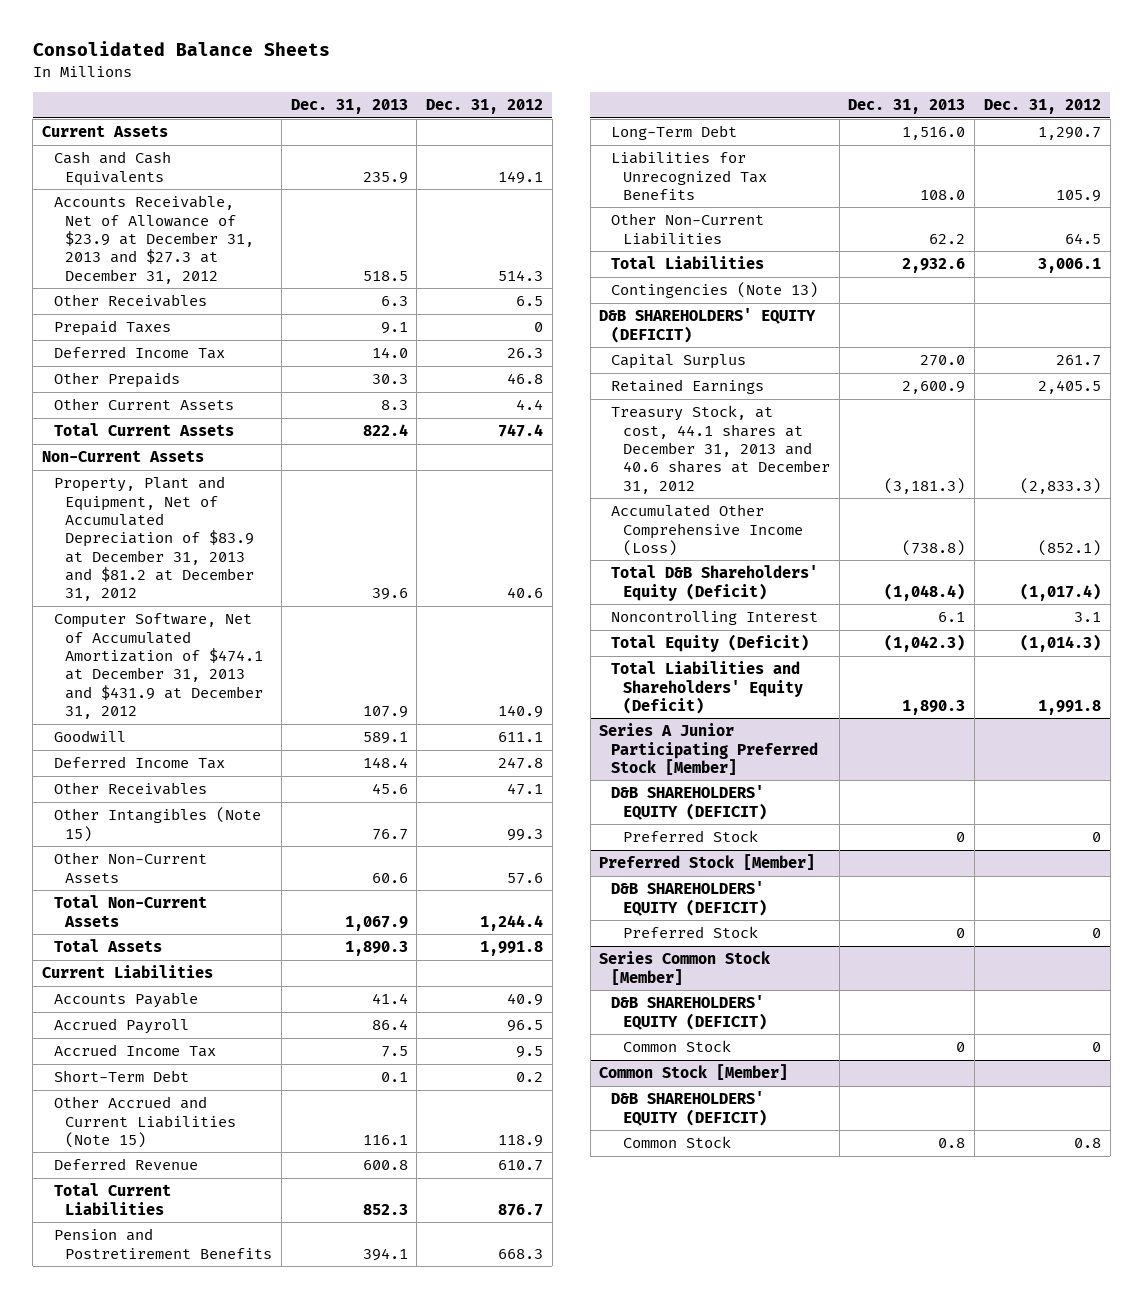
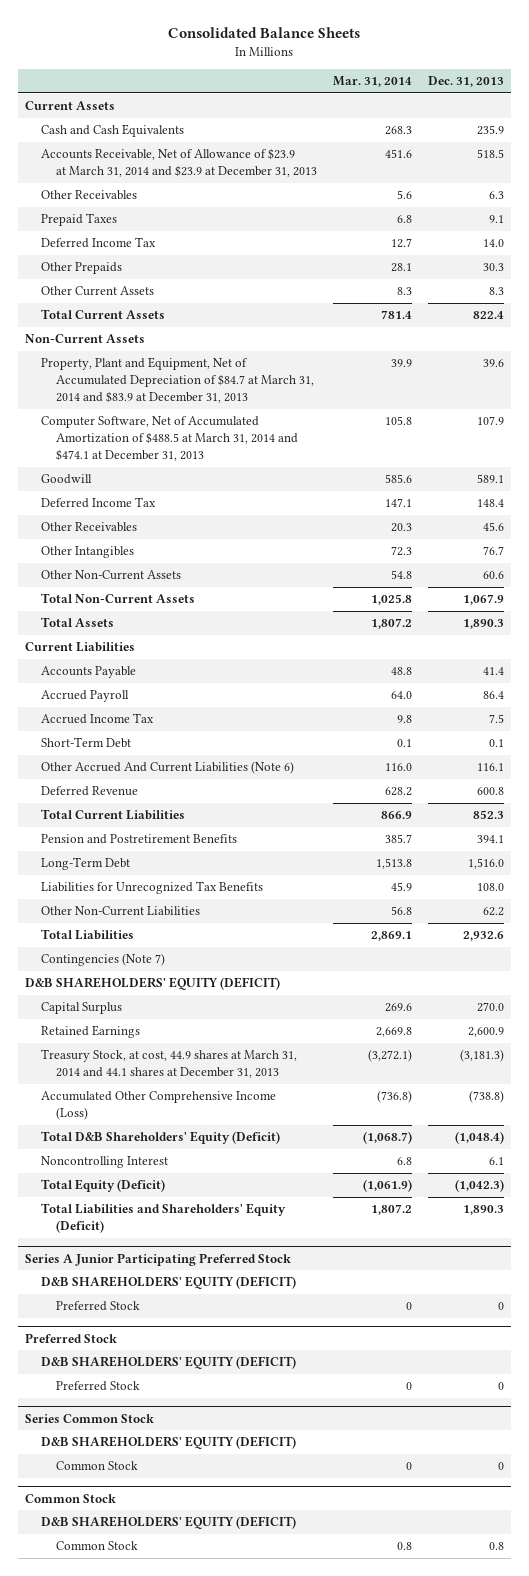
- | Dec. 31, 2013 | Dec. 31, 2012
+ | Mar. 31, 2014 | Dec. 31, 2013
- Accounts Receivable, Net of Allowance of $23.9 at December 31, 2013 and $27.3 at December 31, 2012 | 518.5 | 514.3
+ Accounts Receivable, Net of Allowance of $23.9 at March 31, 2014 and $23.9 at December 31, 2013 | 451.6 | 518.5
- Property, Plant and Equipment, Net of Accumulated Depreciation of $83.9 at December 31, 2013 and $81.2 at December 31, 2012 | 39.6 | 40.6
- Computer Software, Net of Accumulated Amortization of $474.1 at December 31, 2013 and $431.9 at December 31, 2012 | 107.9 | 140.9
+ Property, Plant and Equipment, Net of Accumulated Depreciation of $84.7 at March 31, 2014 and $83.9 at December 31, 2013 | 39.9 | 39.6
+ Computer Software, Net of Accumulated Amortization of $488.5 at March 31, 2014 and $474.1 at December 31, 2013 | 105.8 | 107.9
- Other Intangibles (Note 15) | 76.7 | 99.3
+ Other Intangibles | 72.3 | 76.7
- Other Accrued and Current Liabilities (Note 15) | 116.1 | 118.9
+ Other Accrued And Current Liabilities (Note 6) | 116.0 | 116.1
- Contingencies (Note 13)
+ Contingencies (Note 7)
- Treasury Stock, at cost, 44.1 shares at December 31, 2013 and 40.6 shares at December 31, 2012 | (3,181.3) | (2,833.3)
+ Treasury Stock, at cost, 44.9 shares at March 31, 2014 and 44.1 shares at December 31, 2013 | (3,272.1) | (3,181.3)
- Series A Junior Participating Preferred Stock [Member]
+ Series A Junior Participating Preferred Stock
- Preferred Stock [Member]
+ Preferred Stock
- Series Common Stock [Member]
+ Series Common Stock
- Common Stock [Member]
+ Common Stock

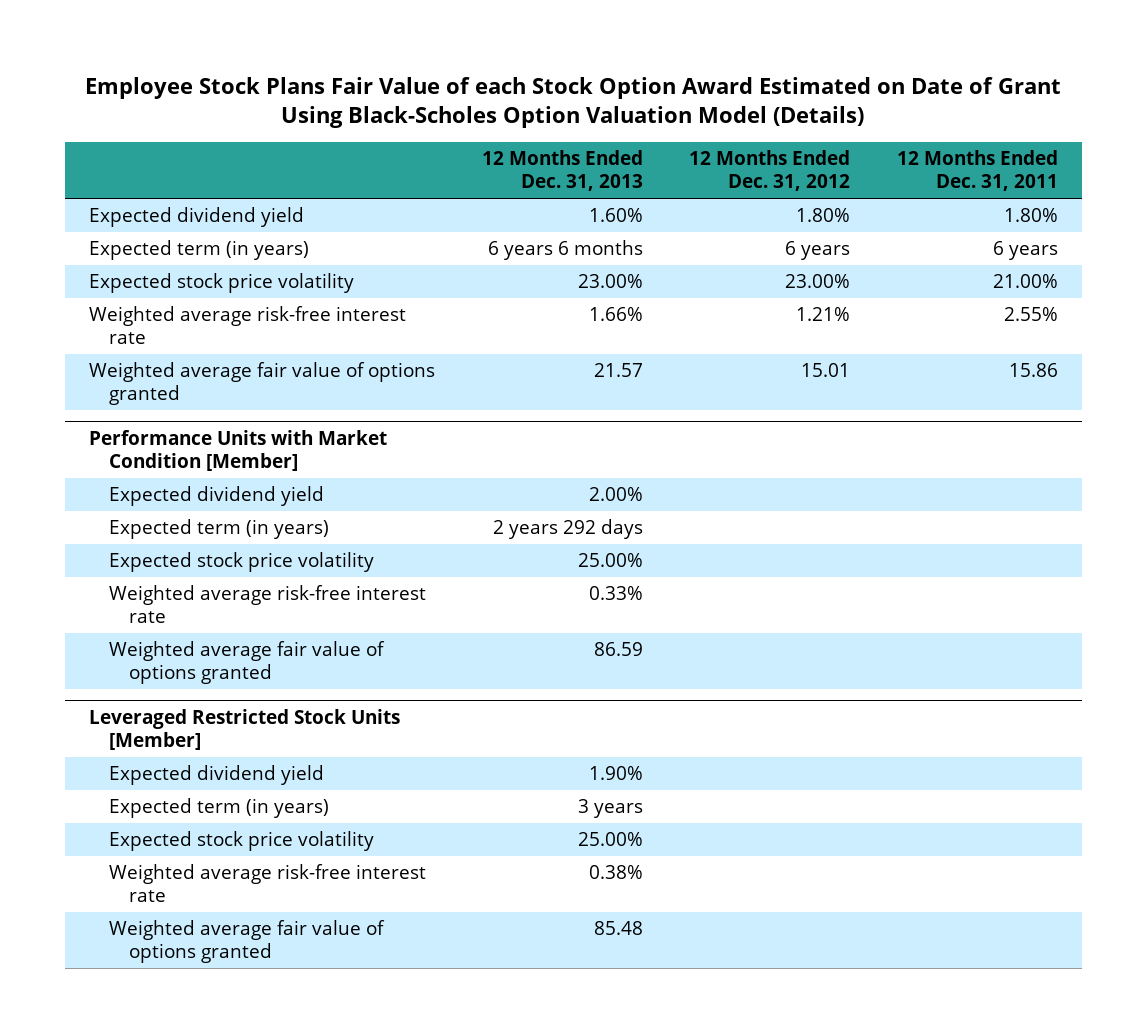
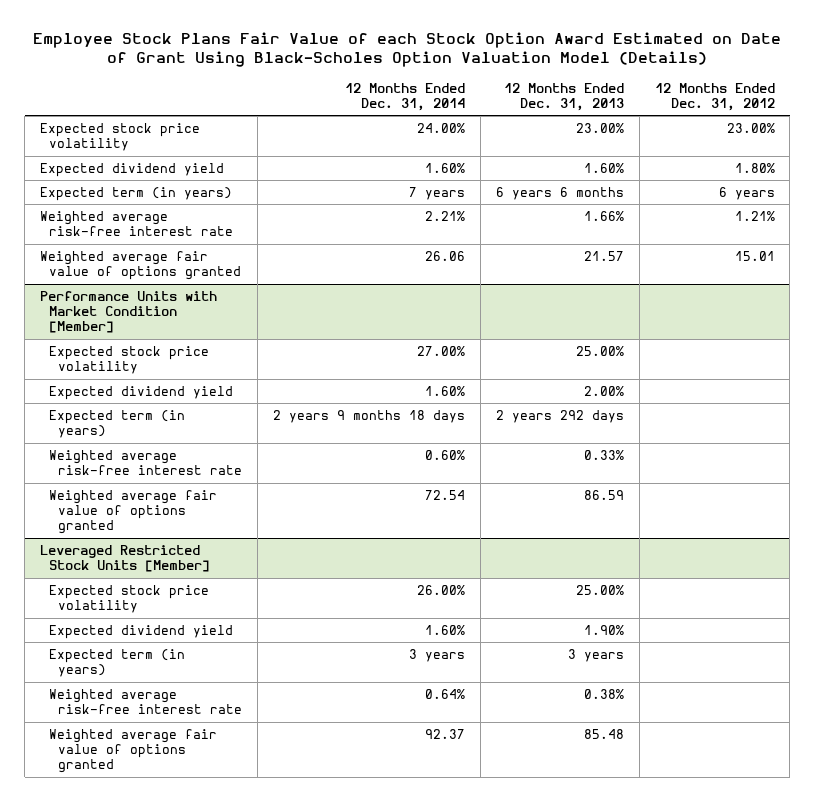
- | 12 Months Ended Dec. 31, 2013 | 12 Months Ended Dec. 31, 2012 | 12 Months Ended Dec. 31, 2011
+ | 12 Months Ended Dec. 31, 2014 | 12 Months Ended Dec. 31, 2013 | 12 Months Ended Dec. 31, 2012
moved up: Expected stock price volatility | 24.00% | 23.00% | 23.00%
@ Performance Units with Market Condition [Member]
moved up: Expected stock price volatility | 27.00% | 25.00% |
@ Leveraged Restricted Stock Units [Member]
moved up: Expected stock price volatility | 26.00% | 25.00% |

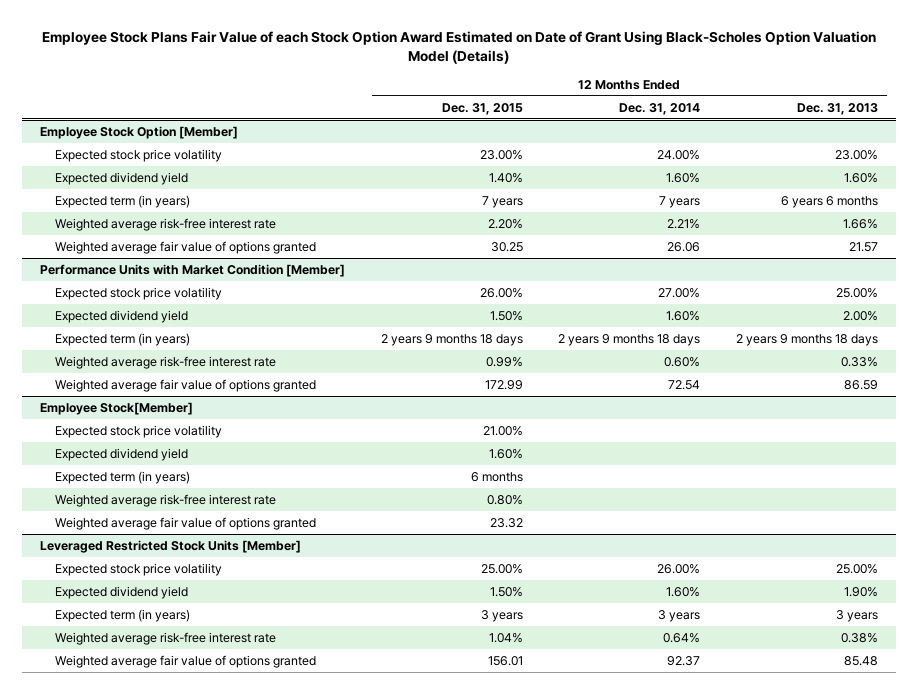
- | 12 Months Ended Dec. 31, 2014 | 12 Months Ended Dec. 31, 2013 | 12 Months Ended Dec. 31, 2012
+ | 12 Months Ended Dec. 31, 2015 | 12 Months Ended Dec. 31, 2014 | 12 Months Ended Dec. 31, 2013
+ Employee Stock Option [Member]
@ Performance Units with Market Condition [Member]
- Expected term (in years) | 2 years 9 months 18 days | 2 years 292 days |
+ Expected term (in years) | 2 years 9 months 18 days | 2 years 9 months 18 days | 2 years 9 months 18 days
+ Employee Stock[Member]
+ Expected stock price volatility | 21.00% | |
+ Expected dividend yield | 1.60% | |
+ Expected term (in years) | 6 months | |
+ Weighted average risk-free interest rate | 0.80% | |
+ Weighted average fair value of options granted | 23.32 | |

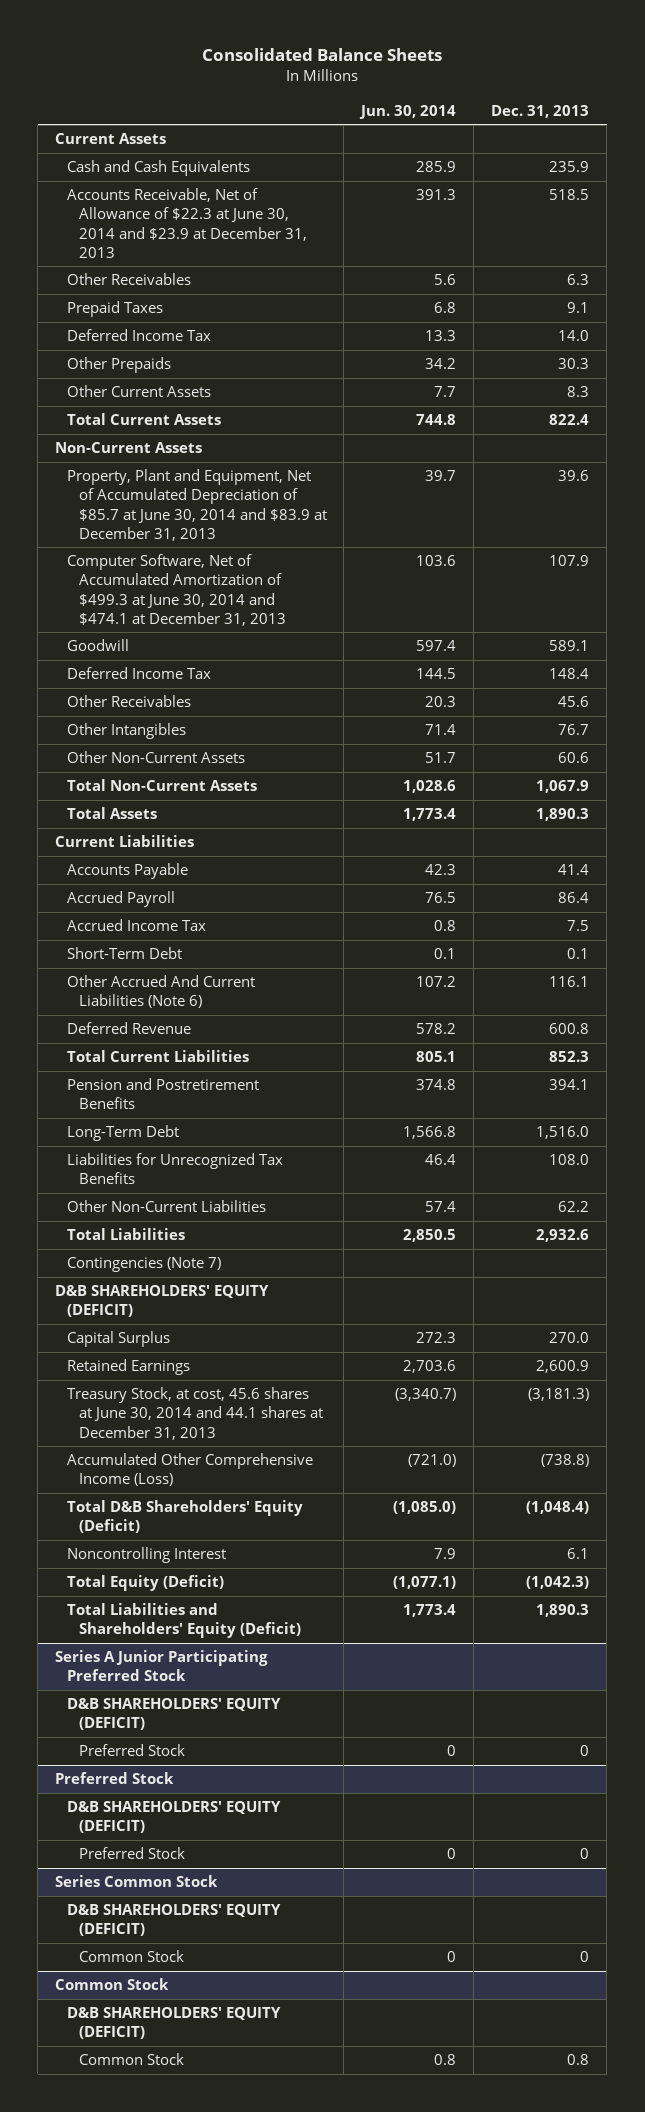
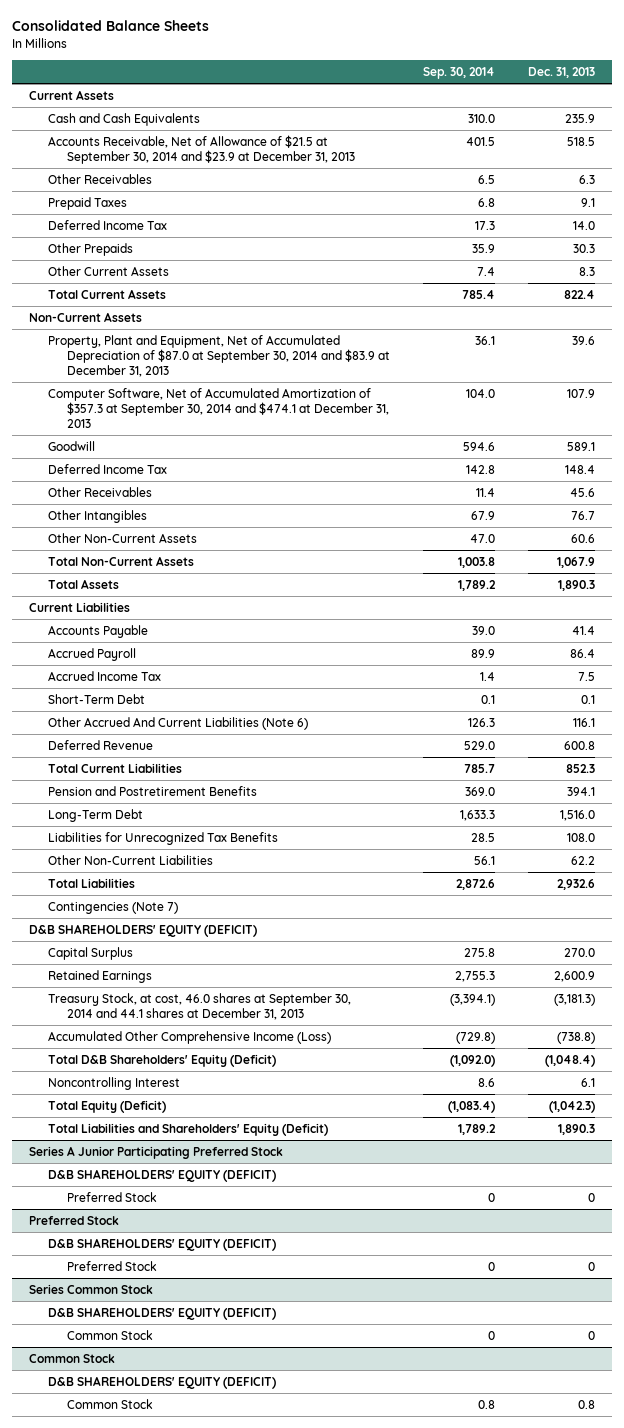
- | Jun. 30, 2014 | Dec. 31, 2013
+ | Sep. 30, 2014 | Dec. 31, 2013
- Accounts Receivable, Net of Allowance of $22.3 at June 30, 2014 and $23.9 at December 31, 2013 | 391.3 | 518.5
+ Accounts Receivable, Net of Allowance of $21.5 at September 30, 2014 and $23.9 at December 31, 2013 | 401.5 | 518.5
- Property, Plant and Equipment, Net of Accumulated Depreciation of $85.7 at June 30, 2014 and $83.9 at December 31, 2013 | 39.7 | 39.6
- Computer Software, Net of Accumulated Amortization of $499.3 at June 30, 2014 and $474.1 at December 31, 2013 | 103.6 | 107.9
+ Property, Plant and Equipment, Net of Accumulated Depreciation of $87.0 at September 30, 2014 and $83.9 at December 31, 2013 | 36.1 | 39.6
+ Computer Software, Net of Accumulated Amortization of $357.3 at September 30, 2014 and $474.1 at December 31, 2013 | 104.0 | 107.9
- Treasury Stock, at cost, 45.6 shares at June 30, 2014 and 44.1 shares at December 31, 2013 | (3,340.7) | (3,181.3)
+ Treasury Stock, at cost, 46.0 shares at September 30, 2014 and 44.1 shares at December 31, 2013 | (3,394.1) | (3,181.3)

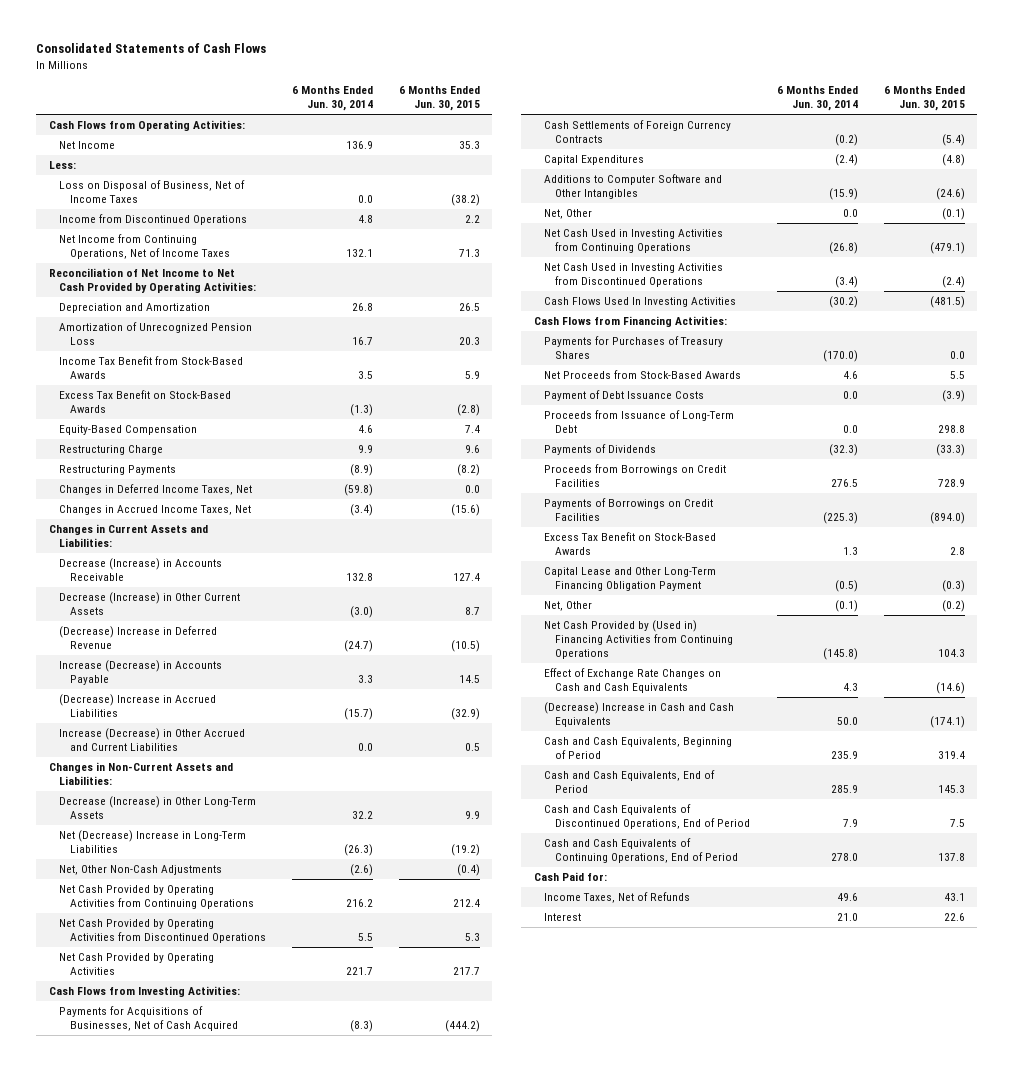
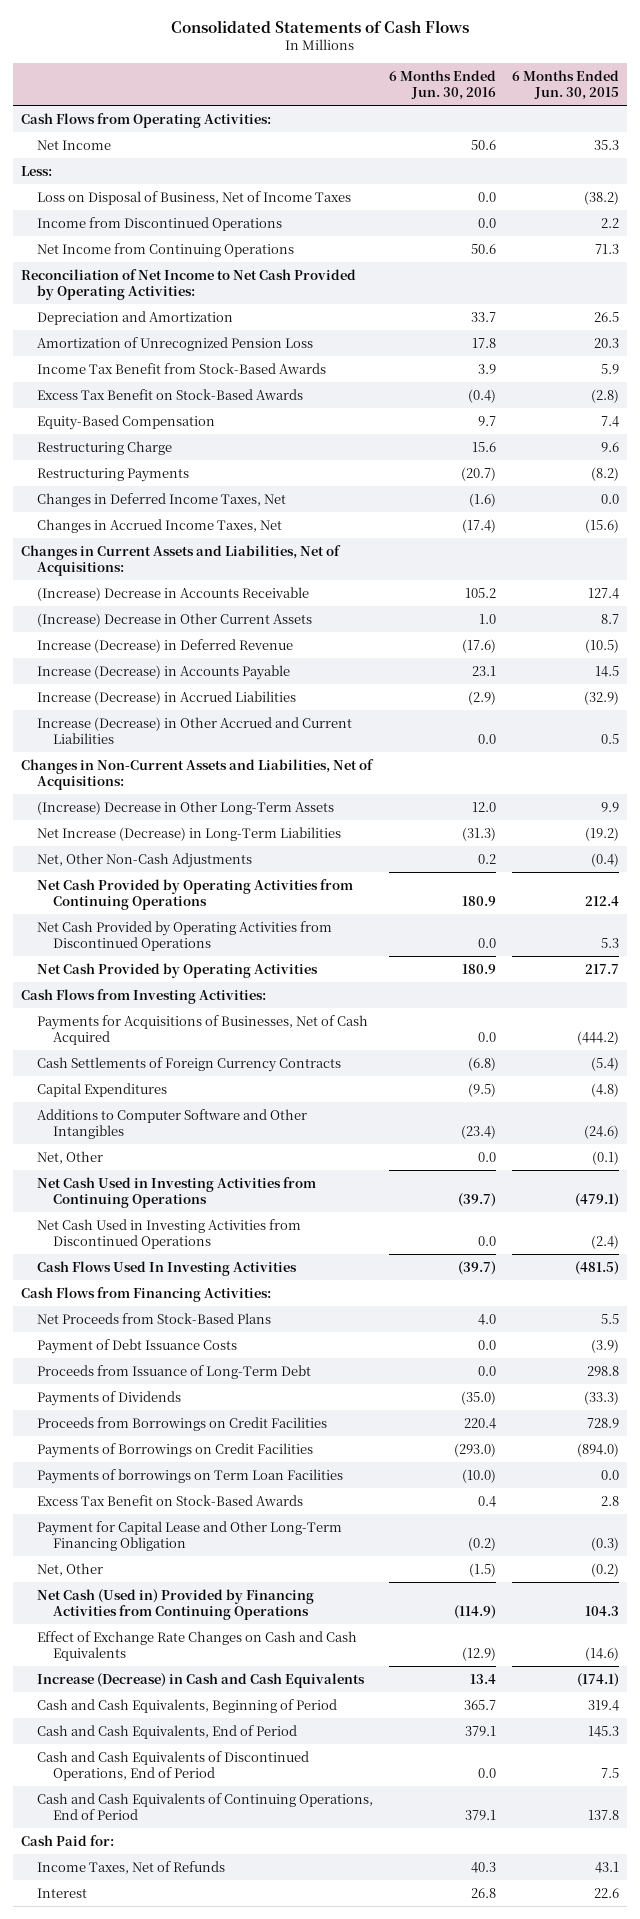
- | 6 Months Ended Jun. 30, 2014 | 6 Months Ended Jun. 30, 2015
+ | 6 Months Ended Jun. 30, 2016 | 6 Months Ended Jun. 30, 2015
- Net Income from Continuing Operations, Net of Income Taxes | 132.1 | 71.3
+ Net Income from Continuing Operations | 50.6 | 71.3
- Changes in Current Assets and Liabilities:
- Decrease (Increase) in Accounts Receivable | 132.8 | 127.4
- Decrease (Increase) in Other Current Assets | (3.0) | 8.7
- (Decrease) Increase in Deferred Revenue | (24.7) | (10.5)
+ Changes in Current Assets and Liabilities, Net of Acquisitions:
+ (Increase) Decrease in Accounts Receivable | 105.2 | 127.4
+ (Increase) Decrease in Other Current Assets | 1.0 | 8.7
+ Increase (Decrease) in Deferred Revenue | (17.6) | (10.5)
- (Decrease) Increase in Accrued Liabilities | (15.7) | (32.9)
+ Increase (Decrease) in Accrued Liabilities | (2.9) | (32.9)
- Changes in Non-Current Assets and Liabilities:
- Decrease (Increase) in Other Long-Term Assets | 32.2 | 9.9
- Net (Decrease) Increase in Long-Term Liabilities | (26.3) | (19.2)
+ Changes in Non-Current Assets and Liabilities, Net of Acquisitions:
+ (Increase) Decrease in Other Long-Term Assets | 12.0 | 9.9
+ Net Increase (Decrease) in Long-Term Liabilities | (31.3) | (19.2)
- Payments for Purchases of Treasury Shares | (170.0) | 0.0
- Net Proceeds from Stock-Based Awards | 4.6 | 5.5
+ Net Proceeds from Stock-Based Plans | 4.0 | 5.5
+ Payments of borrowings on Term Loan Facilities | (10.0) | 0.0
- Capital Lease and Other Long-Term Financing Obligation Payment | (0.5) | (0.3)
+ Payment for Capital Lease and Other Long-Term Financing Obligation | (0.2) | (0.3)
- Net Cash Provided by (Used in) Financing Activities from Continuing Operations | (145.8) | 104.3
+ Net Cash (Used in) Provided by Financing Activities from Continuing Operations | (114.9) | 104.3
- (Decrease) Increase in Cash and Cash Equivalents | 50.0 | (174.1)
+ Increase (Decrease) in Cash and Cash Equivalents | 13.4 | (174.1)

